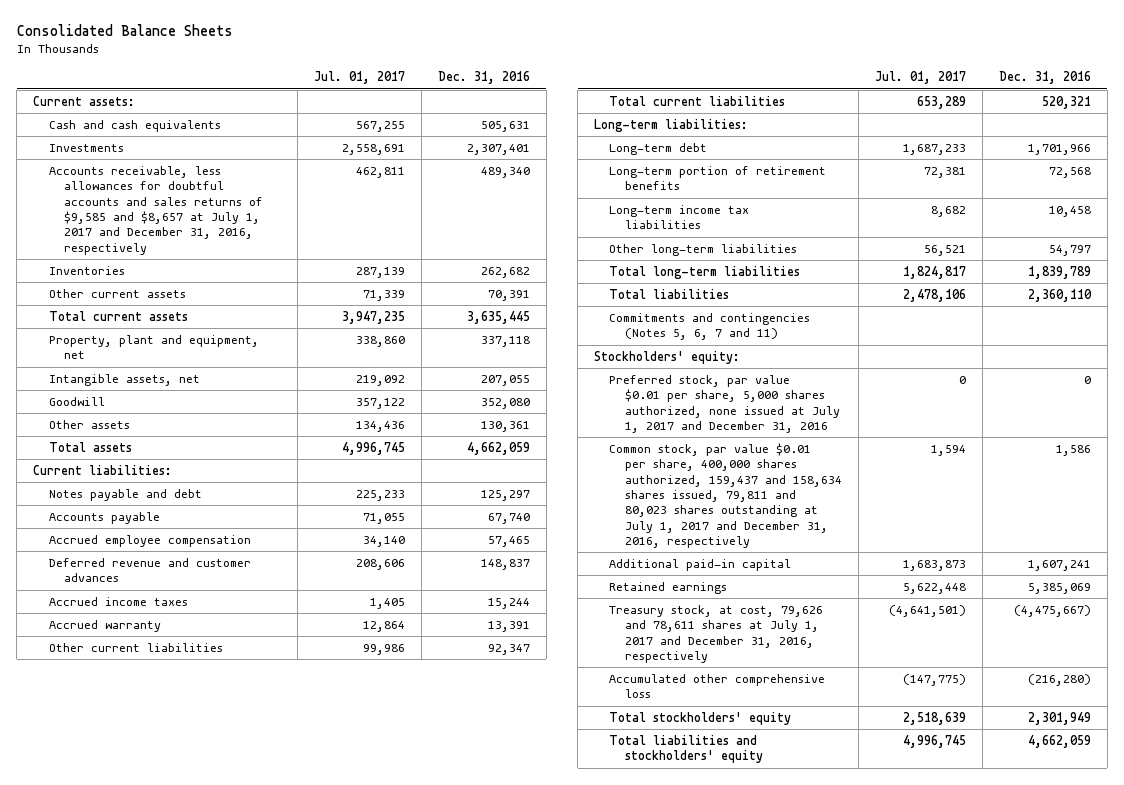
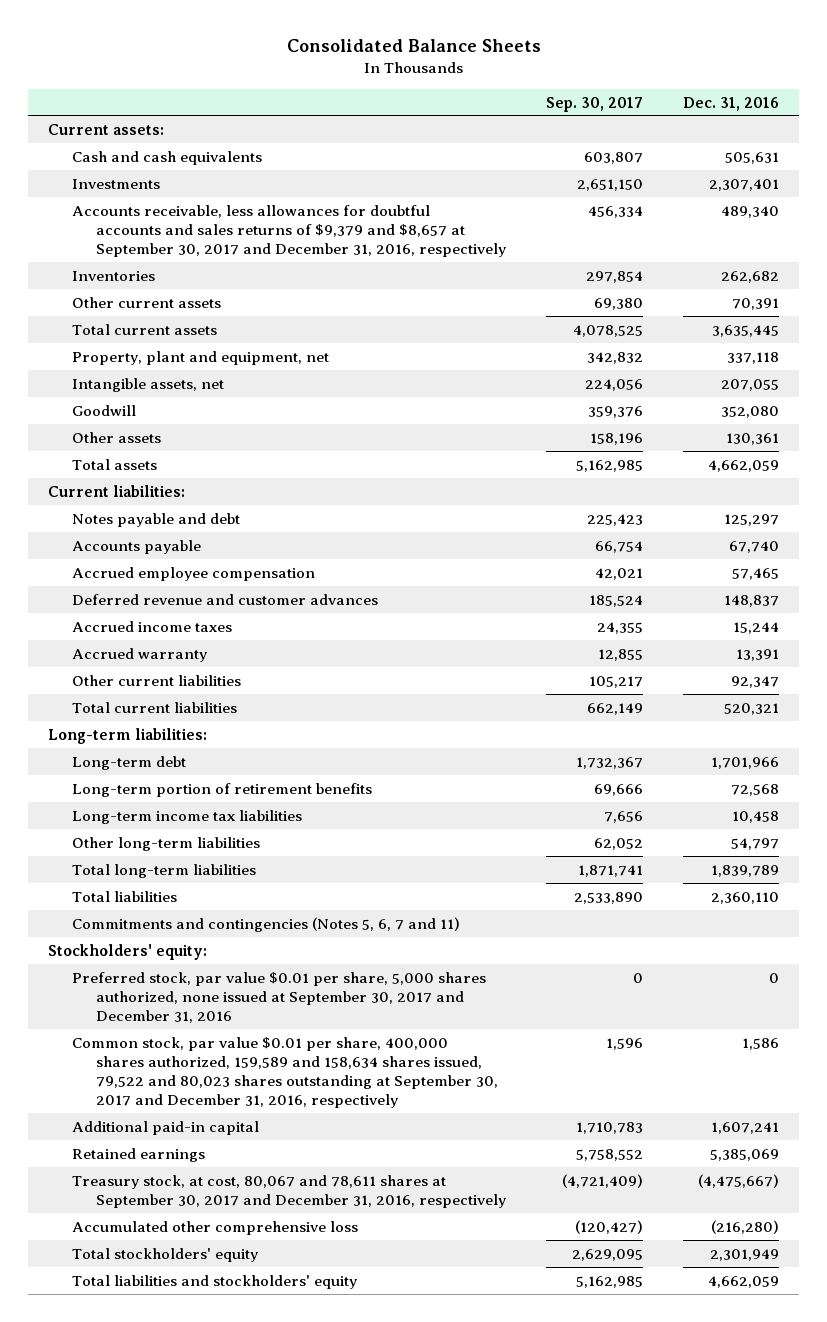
- | Jul. 01, 2017 | Dec. 31, 2016
+ | Sep. 30, 2017 | Dec. 31, 2016
- Accounts receivable, less allowances for doubtful accounts and sales returns of $9,585 and $8,657 at July 1, 2017 and December 31, 2016, respectively | 462,811 | 489,340
+ Accounts receivable, less allowances for doubtful accounts and sales returns of $9,379 and $8,657 at September 30, 2017 and December 31, 2016, respectively | 456,334 | 489,340
- Preferred stock, par value $0.01 per share, 5,000 shares authorized, none issued at July 1, 2017 and December 31, 2016 | 0 | 0
- Common stock, par value $0.01 per share, 400,000 shares authorized, 159,437 and 158,634 shares issued, 79,811 and 80,023 shares outstanding at July 1, 2017 and December 31, 2016, respectively | 1,594 | 1,586
+ Preferred stock, par value $0.01 per share, 5,000 shares authorized, none issued at September 30, 2017 and December 31, 2016 | 0 | 0
+ Common stock, par value $0.01 per share, 400,000 shares authorized, 159,589 and 158,634 shares issued, 79,522 and 80,023 shares outstanding at September 30, 2017 and December 31, 2016, respectively | 1,596 | 1,586
- Treasury stock, at cost, 79,626 and 78,611 shares at July 1, 2017 and December 31, 2016, respectively | (4,641,501) | (4,475,667)
+ Treasury stock, at cost, 80,067 and 78,611 shares at September 30, 2017 and December 31, 2016, respectively | (4,721,409) | (4,475,667)

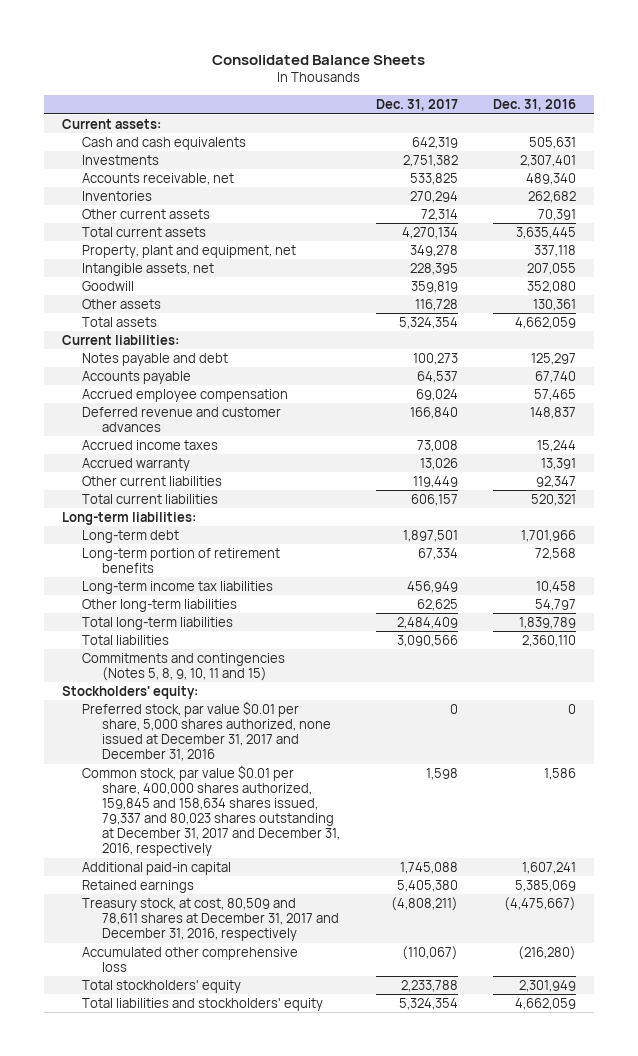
- | Sep. 30, 2017 | Dec. 31, 2016
+ | Dec. 31, 2017 | Dec. 31, 2016
- Accounts receivable, less allowances for doubtful accounts and sales returns of $9,379 and $8,657 at September 30, 2017 and December 31, 2016, respectively | 456,334 | 489,340
+ Accounts receivable, net | 533,825 | 489,340
- Commitments and contingencies (Notes 5, 6, 7 and 11)
+ Commitments and contingencies (Notes 5, 8, 9, 10, 11 and 15)
- Preferred stock, par value $0.01 per share, 5,000 shares authorized, none issued at September 30, 2017 and December 31, 2016 | 0 | 0
- Common stock, par value $0.01 per share, 400,000 shares authorized, 159,589 and 158,634 shares issued, 79,522 and 80,023 shares outstanding at September 30, 2017 and December 31, 2016, respectively | 1,596 | 1,586
+ Preferred stock, par value $0.01 per share, 5,000 shares authorized, none issued at December 31, 2017 and December 31, 2016 | 0 | 0
+ Common stock, par value $0.01 per share, 400,000 shares authorized, 159,845 and 158,634 shares issued, 79,337 and 80,023 shares outstanding at December 31, 2017 and December 31, 2016, respectively | 1,598 | 1,586
- Treasury stock, at cost, 80,067 and 78,611 shares at September 30, 2017 and December 31, 2016, respectively | (4,721,409) | (4,475,667)
+ Treasury stock, at cost, 80,509 and 78,611 shares at December 31, 2017 and December 31, 2016, respectively | (4,808,211) | (4,475,667)

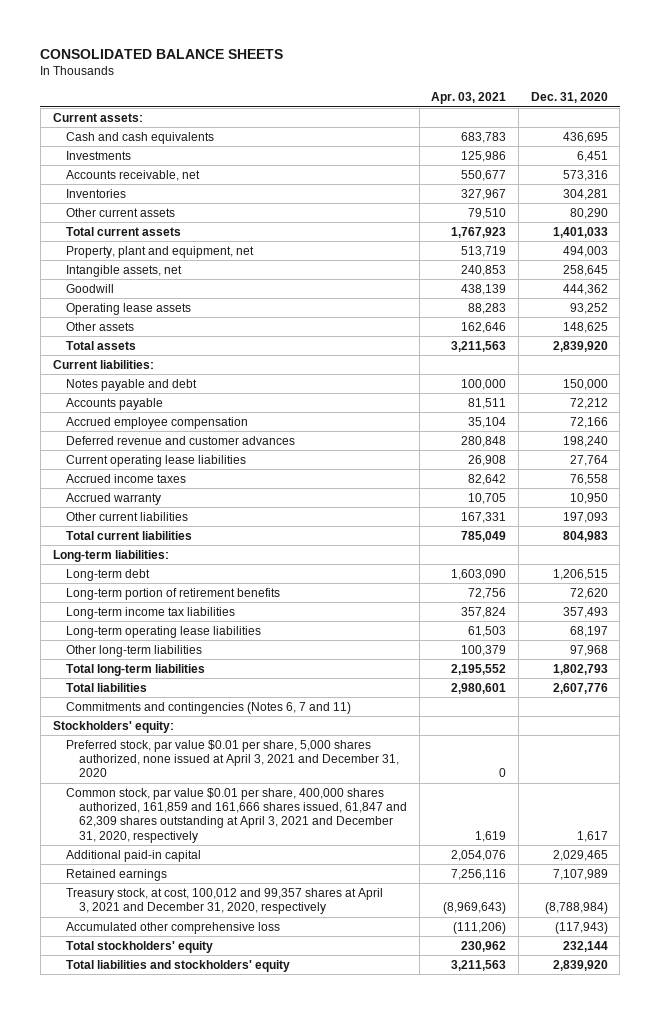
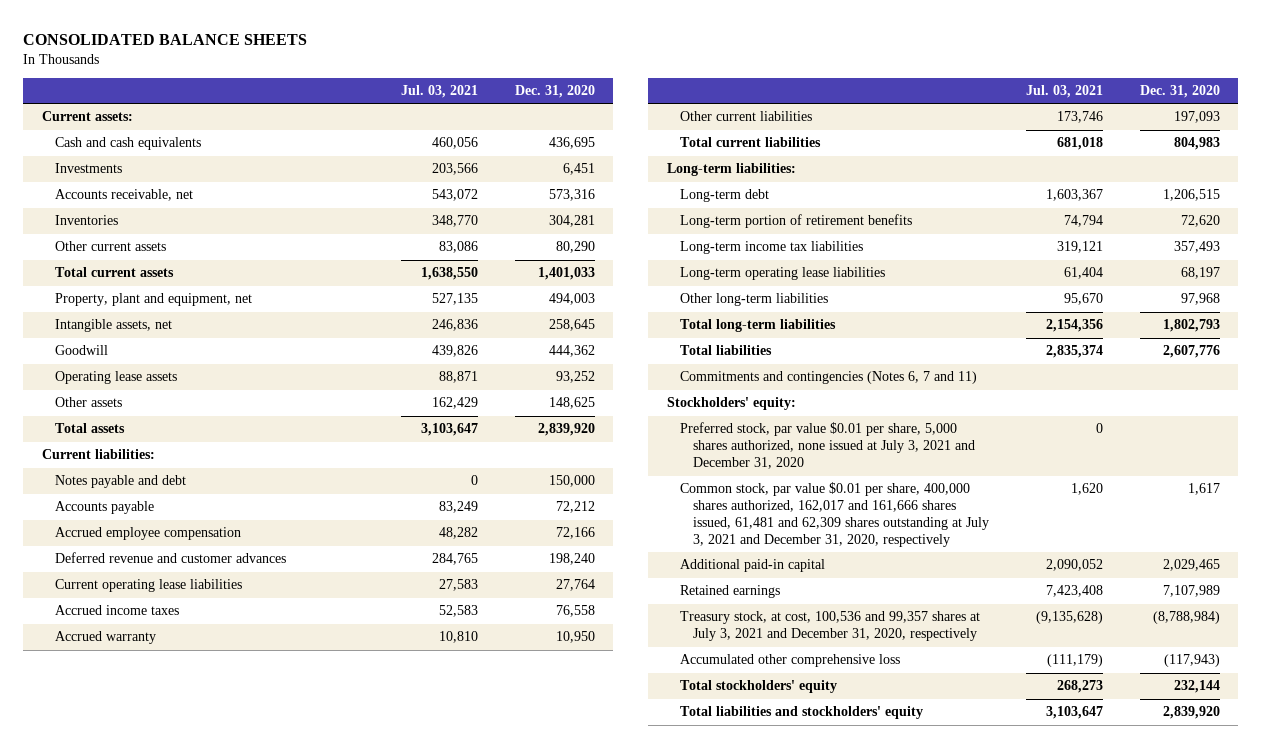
- | Apr. 03, 2021 | Dec. 31, 2020
+ | Jul. 03, 2021 | Dec. 31, 2020
- Preferred stock, par value $0.01 per share, 5,000 shares authorized, none issued at April 3, 2021 and December 31, 2020 | 0 |
- Common stock, par value $0.01 per share, 400,000 shares authorized, 161,859 and 161,666 shares issued, 61,847 and 62,309 shares outstanding at April 3, 2021 and December 31, 2020, respectively | 1,619 | 1,617
+ Preferred stock, par value $0.01 per share, 5,000 shares authorized, none issued at July 3, 2021 and December 31, 2020 | 0 |
+ Common stock, par value $0.01 per share, 400,000 shares authorized, 162,017 and 161,666 shares issued, 61,481 and 62,309 shares outstanding at July 3, 2021 and December 31, 2020, respectively | 1,620 | 1,617
- Treasury stock, at cost, 100,012 and 99,357 shares at April 3, 2021 and December 31, 2020, respectively | (8,969,643) | (8,788,984)
+ Treasury stock, at cost, 100,536 and 99,357 shares at July 3, 2021 and December 31, 2020, respectively | (9,135,628) | (8,788,984)

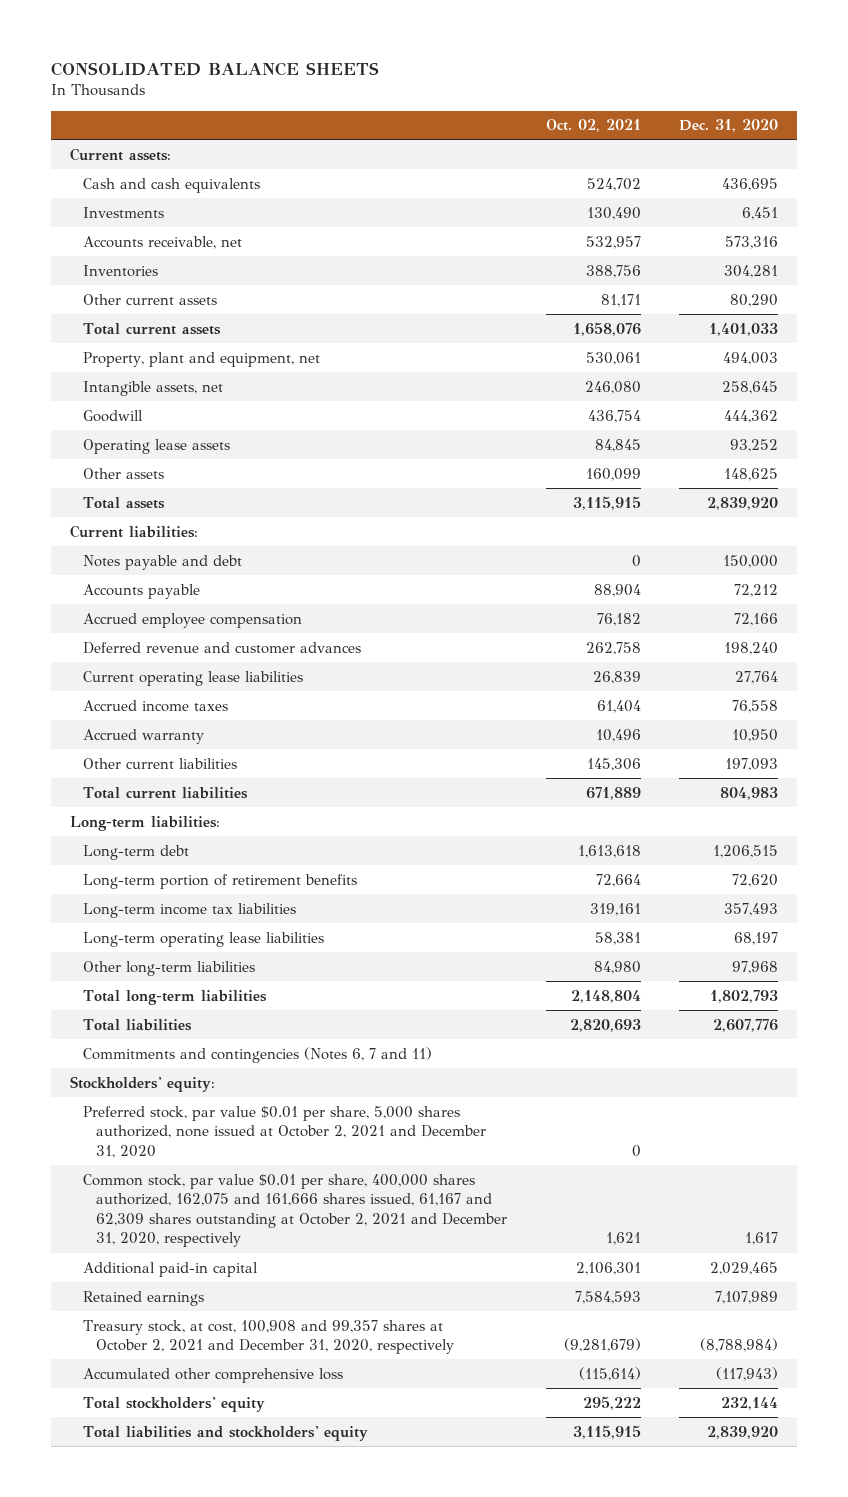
- | Jul. 03, 2021 | Dec. 31, 2020
+ | Oct. 02, 2021 | Dec. 31, 2020
- Preferred stock, par value $0.01 per share, 5,000 shares authorized, none issued at July 3, 2021 and December 31, 2020 | 0 |
- Common stock, par value $0.01 per share, 400,000 shares authorized, 162,017 and 161,666 shares issued, 61,481 and 62,309 shares outstanding at July 3, 2021 and December 31, 2020, respectively | 1,620 | 1,617
+ Preferred stock, par value $0.01 per share, 5,000 shares authorized, none issued at October 2, 2021 and December 31, 2020 | 0 |
+ Common stock, par value $0.01 per share, 400,000 shares authorized, 162,075 and 161,666 shares issued, 61,167 and 62,309 shares outstanding at October 2, 2021 and December 31, 2020, respectively | 1,621 | 1,617
- Treasury stock, at cost, 100,536 and 99,357 shares at July 3, 2021 and December 31, 2020, respectively | (9,135,628) | (8,788,984)
+ Treasury stock, at cost, 100,908 and 99,357 shares at October 2, 2021 and December 31, 2020, respectively | (9,281,679) | (8,788,984)

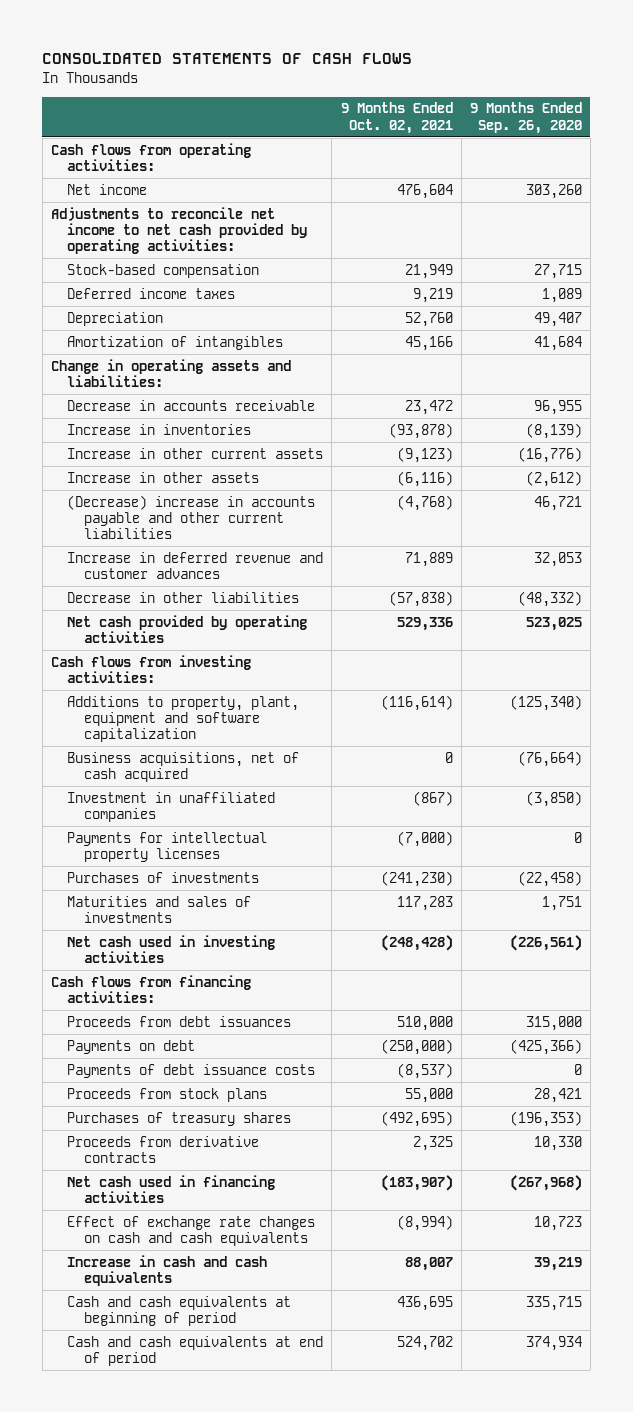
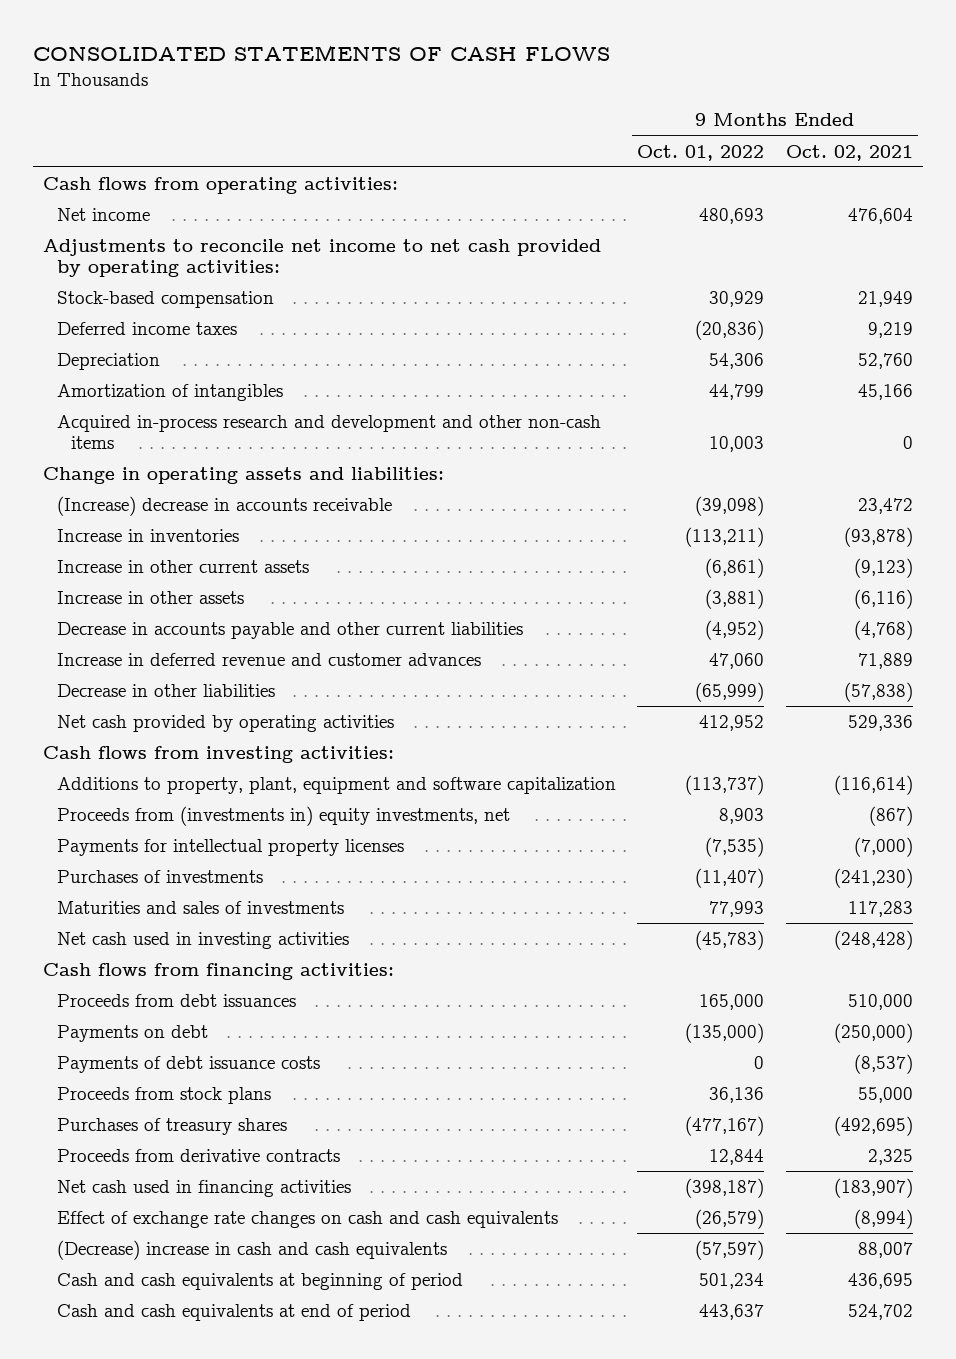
- | 9 Months Ended Oct. 02, 2021 | 9 Months Ended Sep. 26, 2020
+ | 9 Months Ended Oct. 01, 2022 | 9 Months Ended Oct. 02, 2021
+ Acquired in-process research and development and other non-cash items | 10,003 | 0
- Decrease in accounts receivable | 23,472 | 96,955
+ (Increase) decrease in accounts receivable | (39,098) | 23,472
- (Decrease) increase in accounts payable and other current liabilities | (4,768) | 46,721
+ Decrease in accounts payable and other current liabilities | (4,952) | (4,768)
- Business acquisitions, net of cash acquired | 0 | (76,664)
- Investment in unaffiliated companies | (867) | (3,850)
+ Proceeds from (investments in) equity investments, net | 8,903 | (867)
- Increase in cash and cash equivalents | 88,007 | 39,219
+ (Decrease) increase in cash and cash equivalents | (57,597) | 88,007

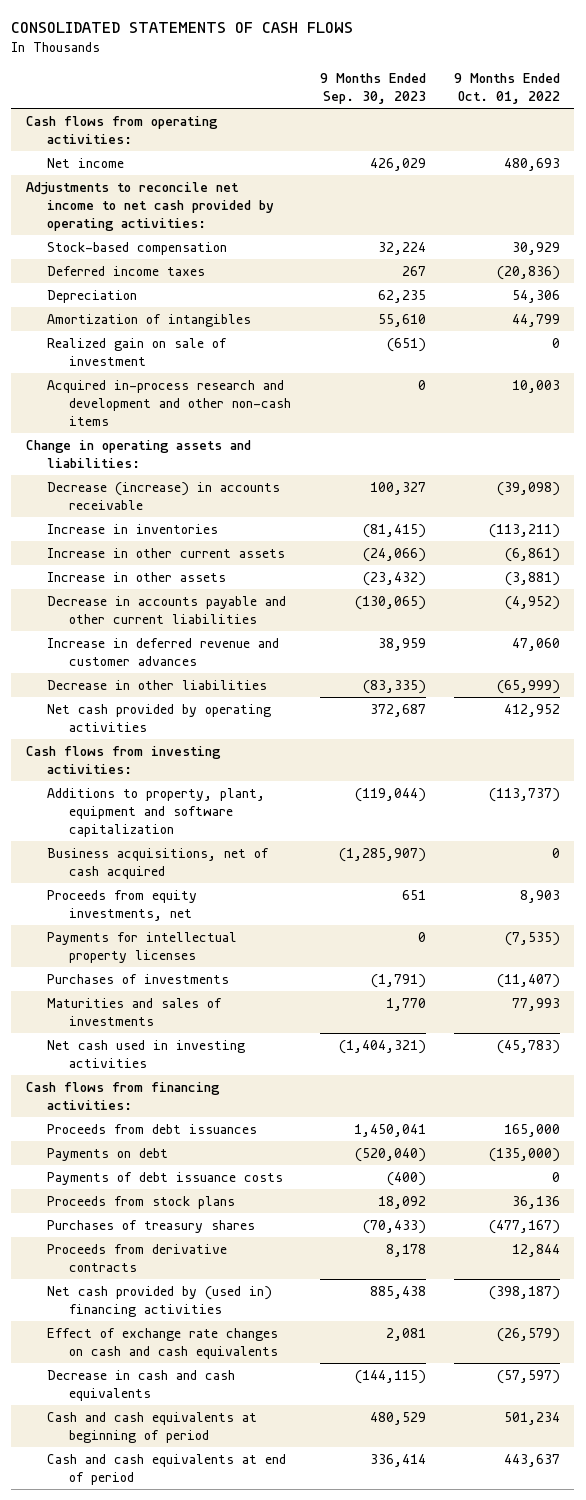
- | 9 Months Ended Oct. 01, 2022 | 9 Months Ended Oct. 02, 2021
+ | 9 Months Ended Sep. 30, 2023 | 9 Months Ended Oct. 01, 2022
+ Realized gain on sale of investment | (651) | 0
- (Increase) decrease in accounts receivable | (39,098) | 23,472
+ Decrease (increase) in accounts receivable | 100,327 | (39,098)
- Proceeds from (investments in) equity investments, net | 8,903 | (867)
+ Business acquisitions, net of cash acquired | (1,285,907) | 0
+ Proceeds from equity investments, net | 651 | 8,903
- Net cash used in financing activities | (398,187) | (183,907)
+ Net cash provided by (used in) financing activities | 885,438 | (398,187)
- (Decrease) increase in cash and cash equivalents | (57,597) | 88,007
+ Decrease in cash and cash equivalents | (144,115) | (57,597)

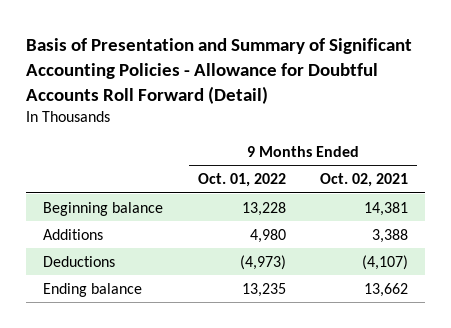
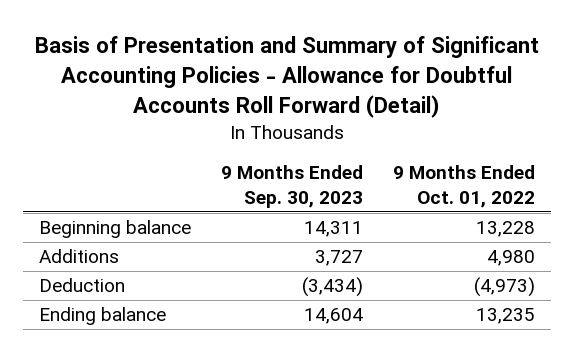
- | 9 Months Ended Oct. 01, 2022 | 9 Months Ended Oct. 02, 2021
+ | 9 Months Ended Sep. 30, 2023 | 9 Months Ended Oct. 01, 2022
- Deductions | (4,973) | (4,107)
+ Deduction | (3,434) | (4,973)

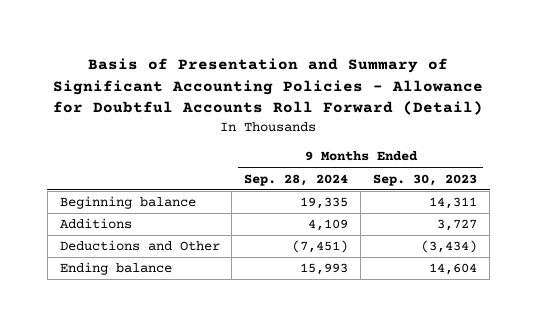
- | 9 Months Ended Sep. 30, 2023 | 9 Months Ended Oct. 01, 2022
+ | 9 Months Ended Sep. 28, 2024 | 9 Months Ended Sep. 30, 2023
- Deduction | (3,434) | (4,973)
+ Deductions and Other | (7,451) | (3,434)

